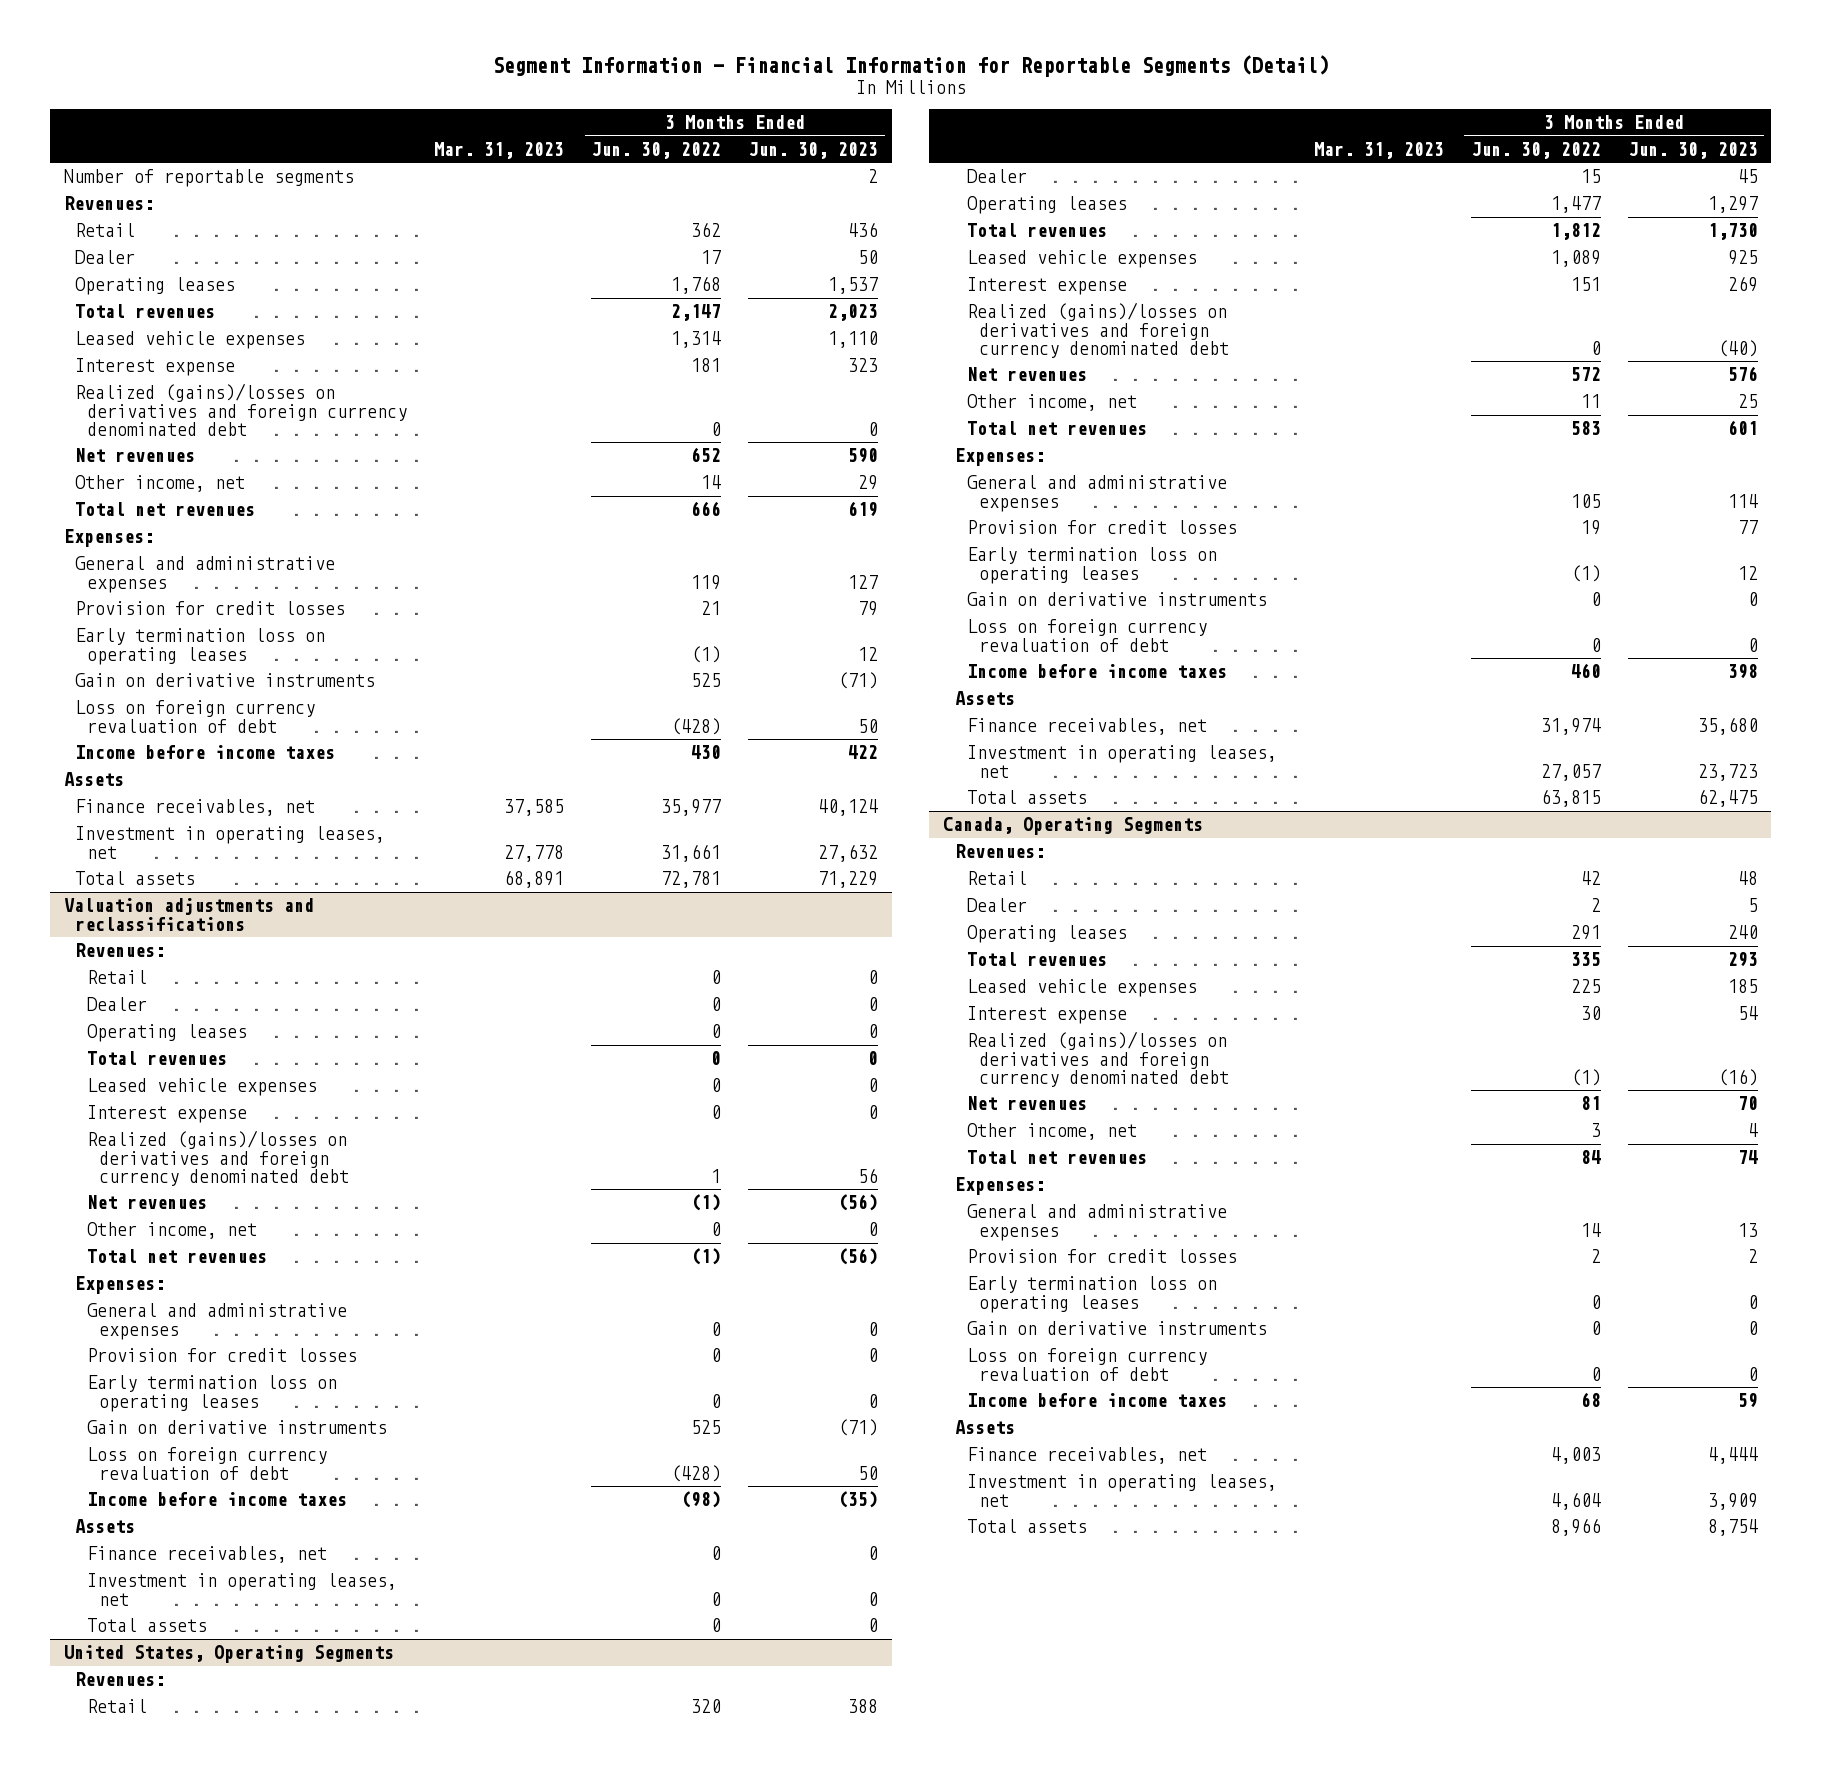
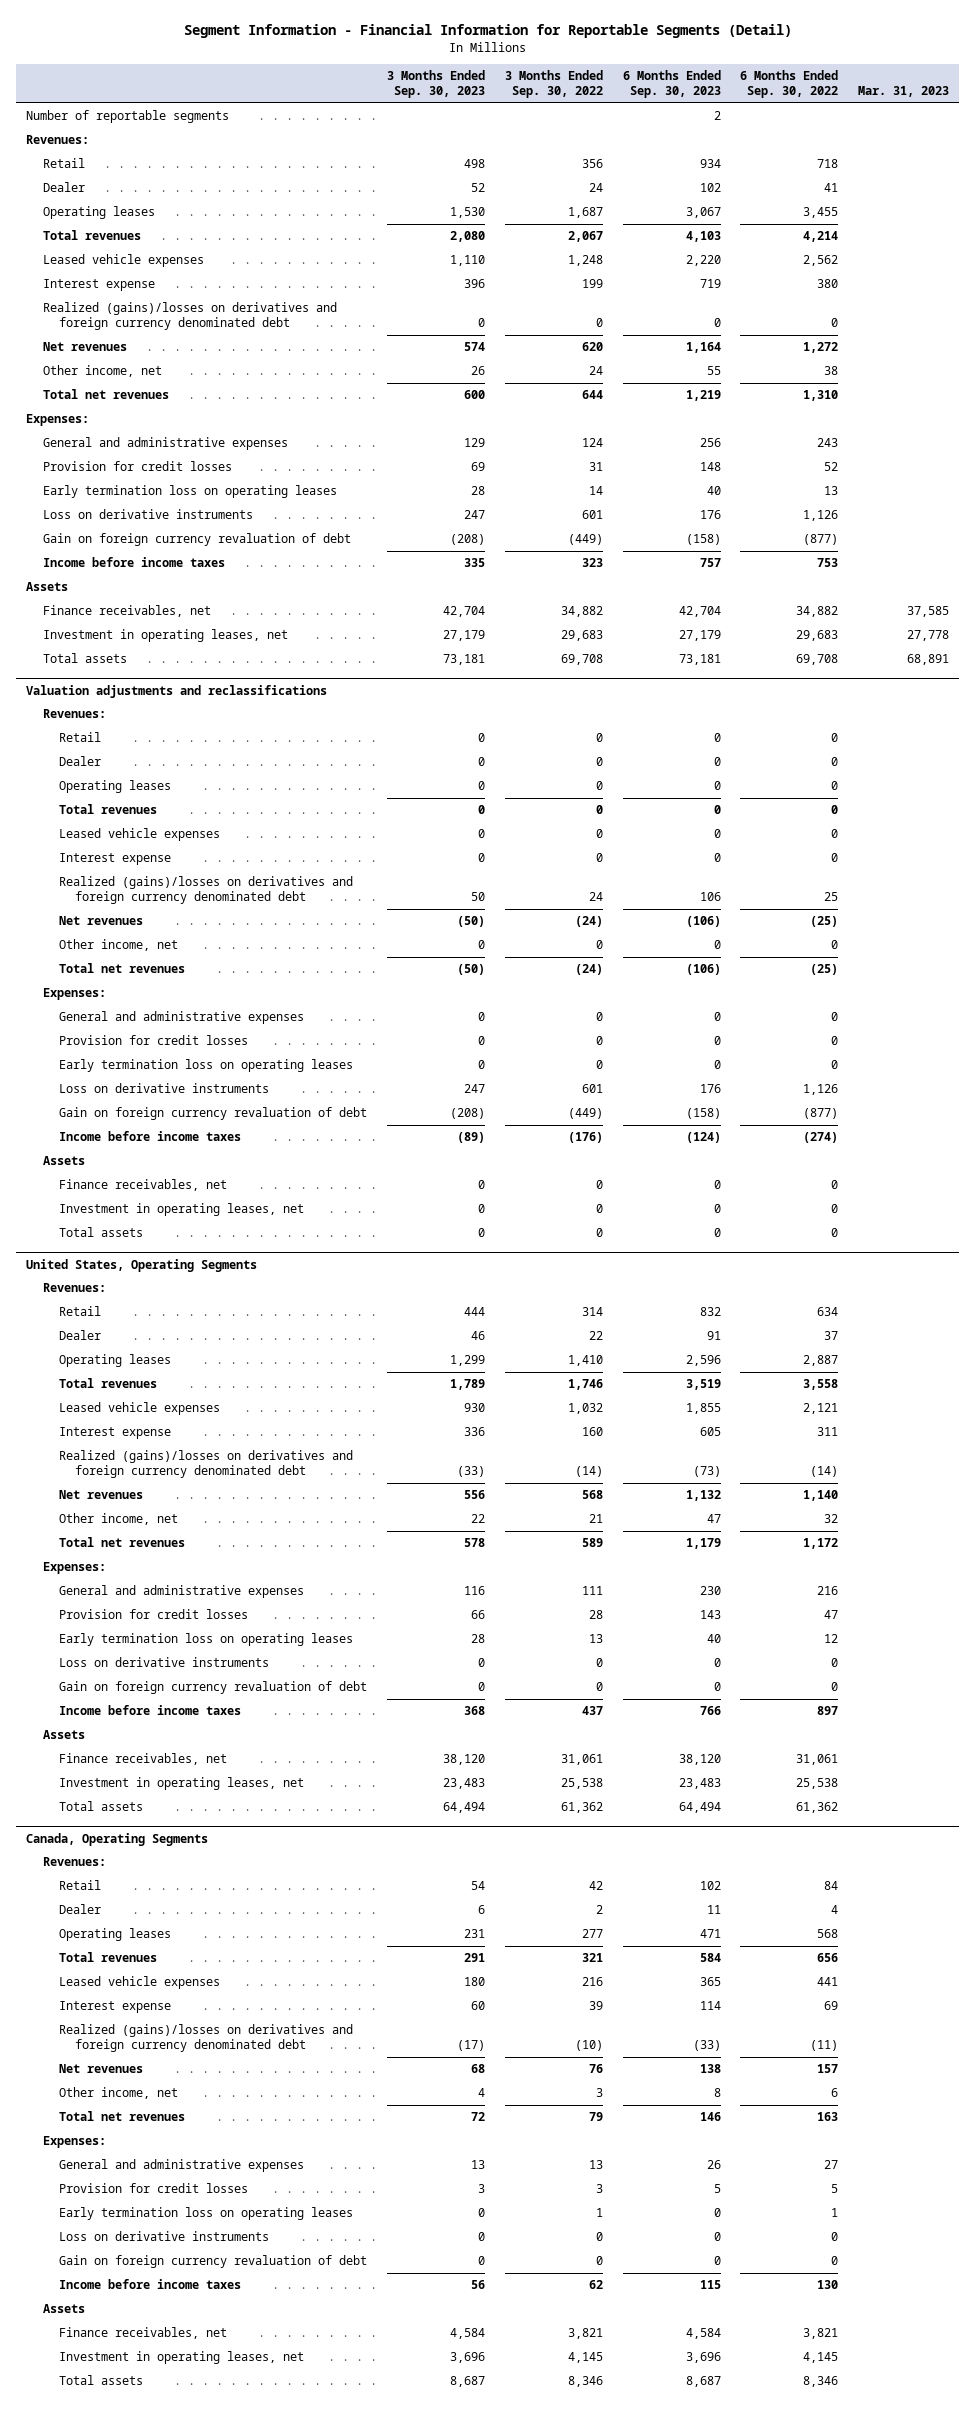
- | Mar. 31, 2023 | 3 Months Ended Jun. 30, 2022 | 3 Months Ended Jun. 30, 2023
+ | 3 Months Ended Sep. 30, 2023 | 3 Months Ended Sep. 30, 2022 | 6 Months Ended Sep. 30, 2023 | 6 Months Ended Sep. 30, 2022 | Mar. 31, 2023
- Gain on derivative instruments | | 525 | (71)
- Loss on foreign currency revaluation of debt | | (428) | 50
+ Loss on derivative instruments | 247 | 601 | 176 | 1,126 |
+ Gain on foreign currency revaluation of debt | (208) | (449) | (158) | (877) |
@ Valuation adjustments and reclassifications
- Gain on derivative instruments | | 525 | (71)
- Loss on foreign currency revaluation of debt | | (428) | 50
+ Loss on derivative instruments | 247 | 601 | 176 | 1,126 |
+ Gain on foreign currency revaluation of debt | (208) | (449) | (158) | (877) |
@ United States, Operating Segments
- Gain on derivative instruments | | 0 | 0
- Loss on foreign currency revaluation of debt | | 0 | 0
+ Loss on derivative instruments | 0 | 0 | 0 | 0 |
+ Gain on foreign currency revaluation of debt | 0 | 0 | 0 | 0 |
@ Canada, Operating Segments
- Gain on derivative instruments | | 0 | 0
- Loss on foreign currency revaluation of debt | | 0 | 0
+ Loss on derivative instruments | 0 | 0 | 0 | 0 |
+ Gain on foreign currency revaluation of debt | 0 | 0 | 0 | 0 |

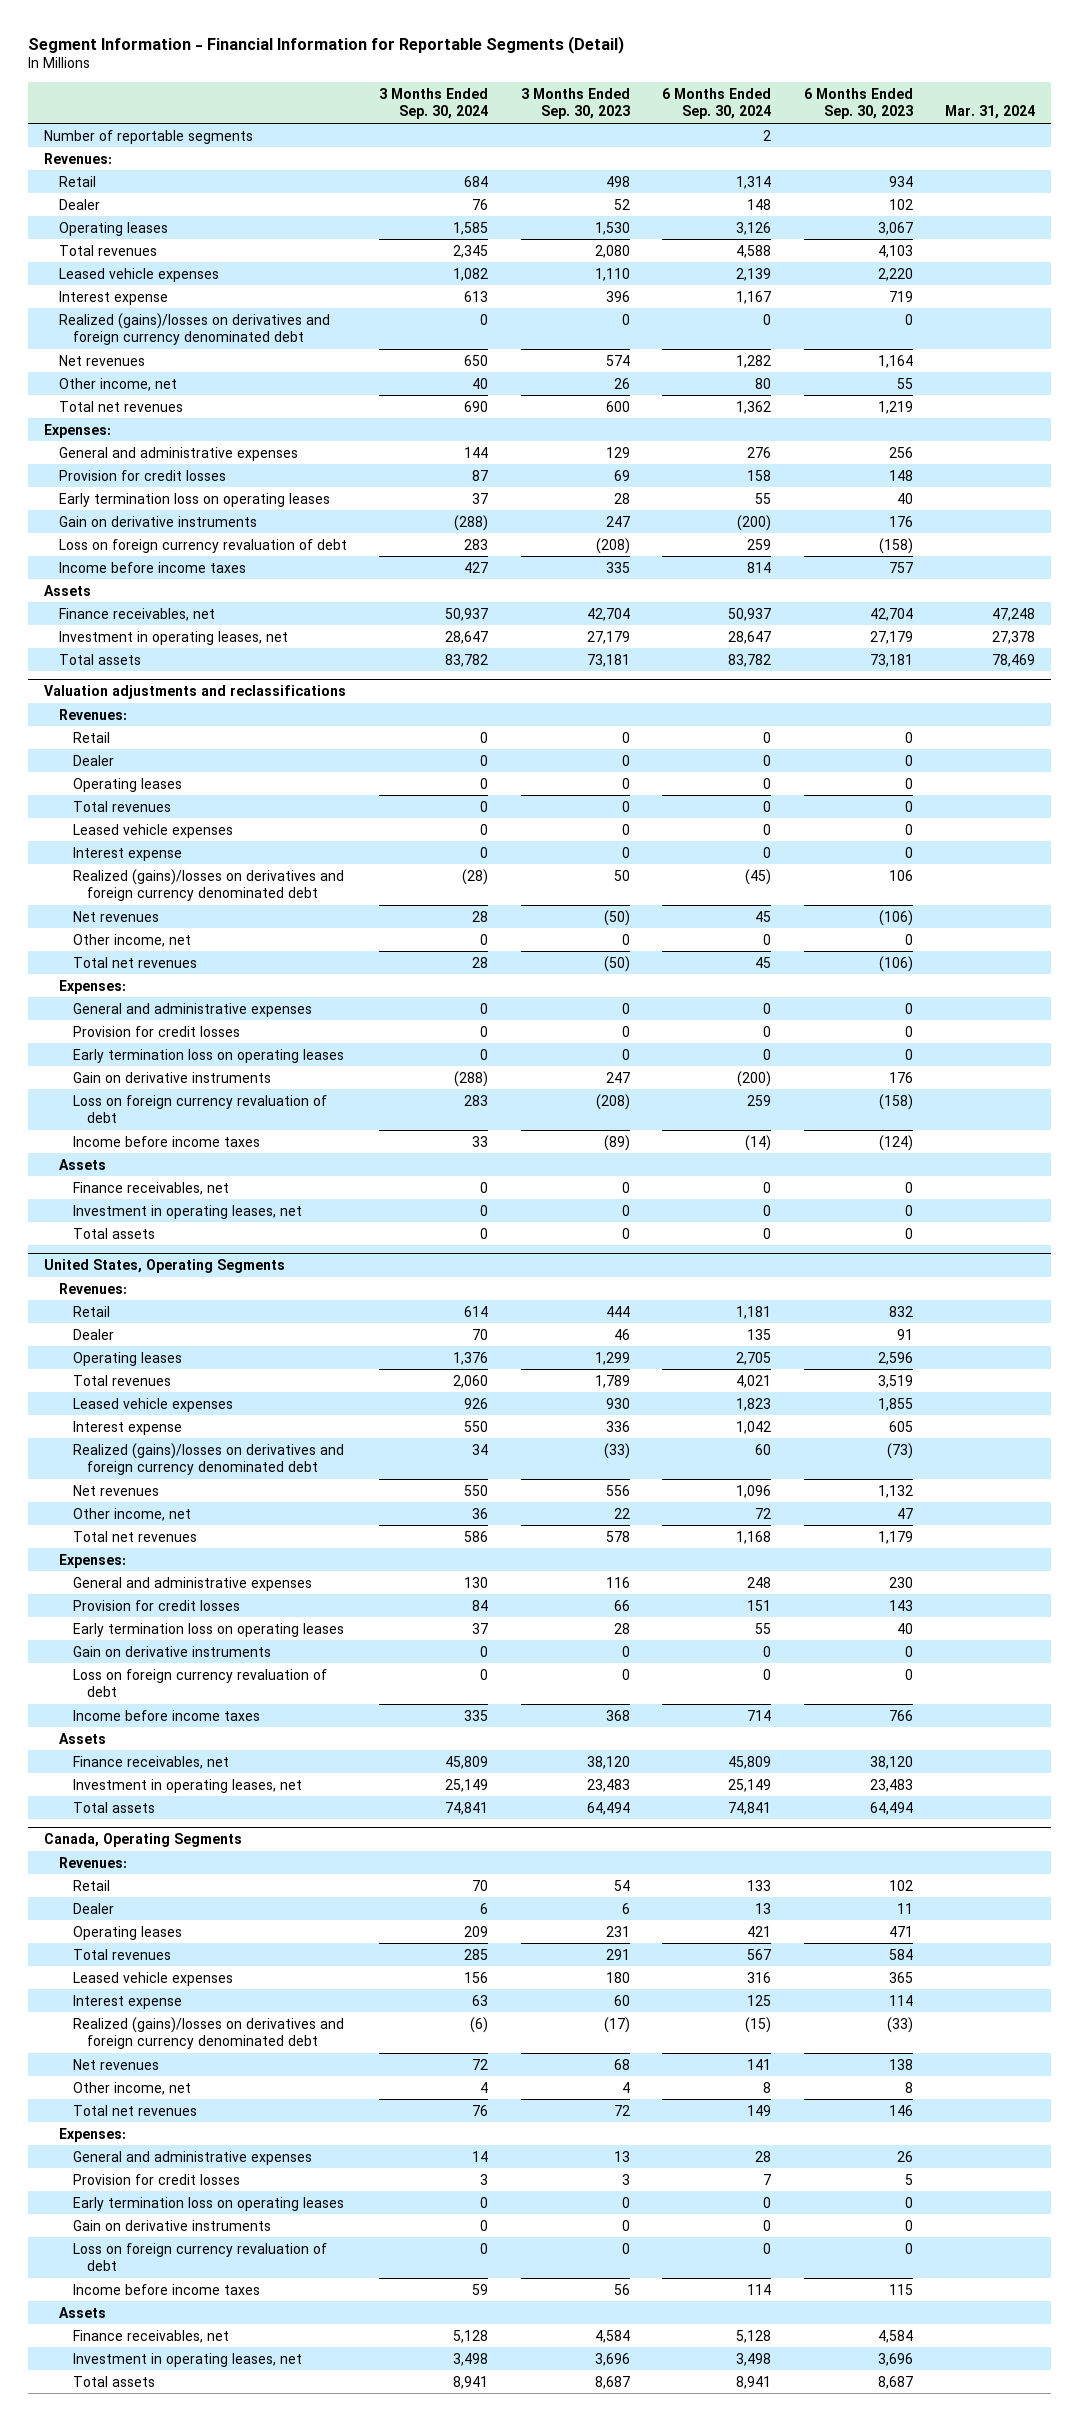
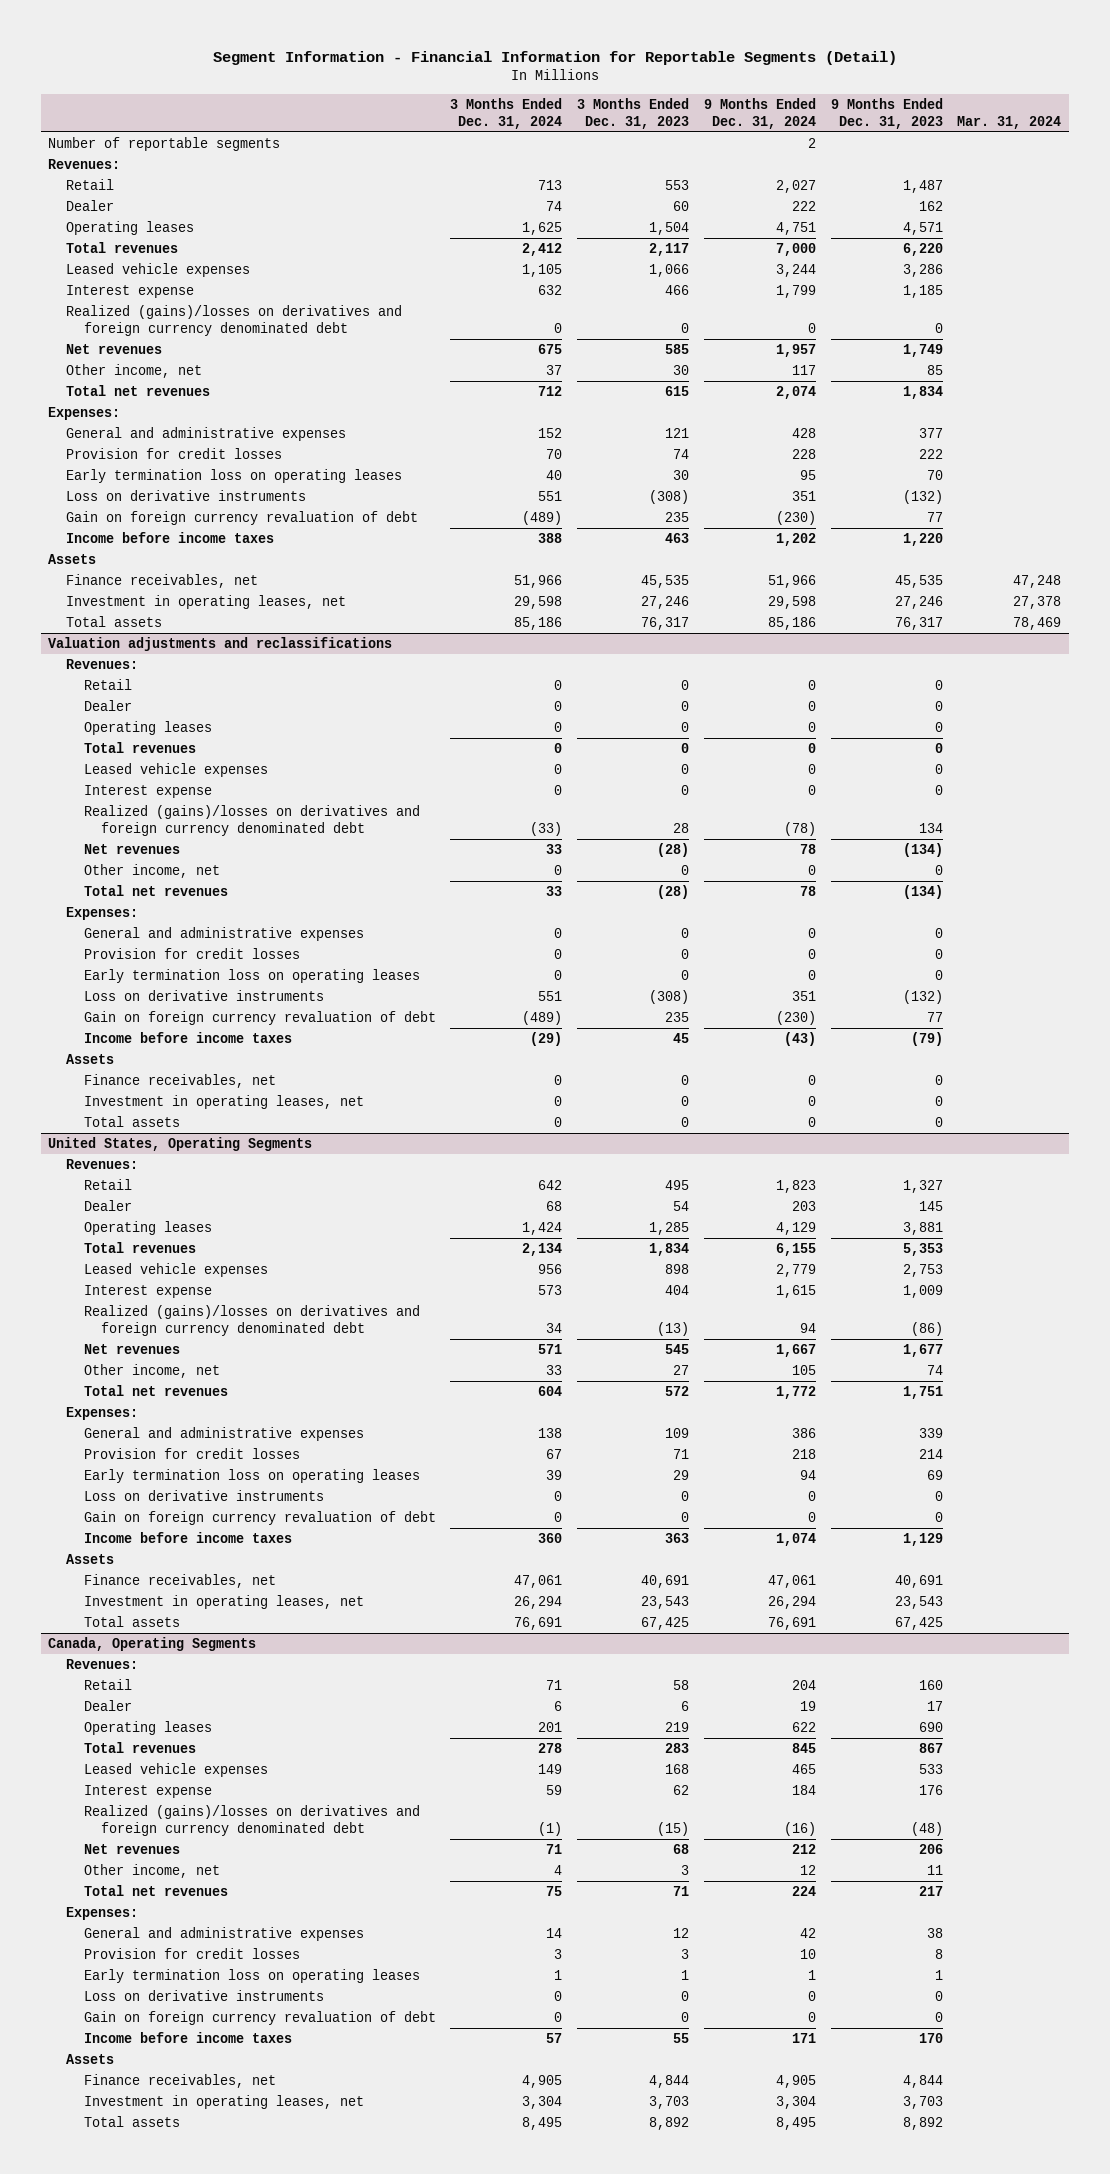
- | 3 Months Ended Sep. 30, 2024 | 3 Months Ended Sep. 30, 2023 | 6 Months Ended Sep. 30, 2024 | 6 Months Ended Sep. 30, 2023 | Mar. 31, 2024
+ | 3 Months Ended Dec. 31, 2024 | 3 Months Ended Dec. 31, 2023 | 9 Months Ended Dec. 31, 2024 | 9 Months Ended Dec. 31, 2023 | Mar. 31, 2024
- Gain on derivative instruments | (288) | 247 | (200) | 176 |
- Loss on foreign currency revaluation of debt | 283 | (208) | 259 | (158) |
+ Loss on derivative instruments | 551 | (308) | 351 | (132) |
+ Gain on foreign currency revaluation of debt | (489) | 235 | (230) | 77 |
@ Valuation adjustments and reclassifications
- Gain on derivative instruments | (288) | 247 | (200) | 176 |
- Loss on foreign currency revaluation of debt | 283 | (208) | 259 | (158) |
+ Loss on derivative instruments | 551 | (308) | 351 | (132) |
+ Gain on foreign currency revaluation of debt | (489) | 235 | (230) | 77 |
@ United States, Operating Segments
- Gain on derivative instruments | 0 | 0 | 0 | 0 |
- Loss on foreign currency revaluation of debt | 0 | 0 | 0 | 0 |
+ Loss on derivative instruments | 0 | 0 | 0 | 0 |
+ Gain on foreign currency revaluation of debt | 0 | 0 | 0 | 0 |
@ Canada, Operating Segments
- Gain on derivative instruments | 0 | 0 | 0 | 0 |
- Loss on foreign currency revaluation of debt | 0 | 0 | 0 | 0 |
+ Loss on derivative instruments | 0 | 0 | 0 | 0 |
+ Gain on foreign currency revaluation of debt | 0 | 0 | 0 | 0 |

